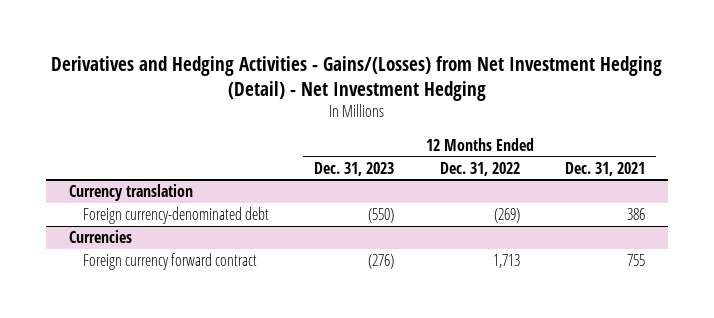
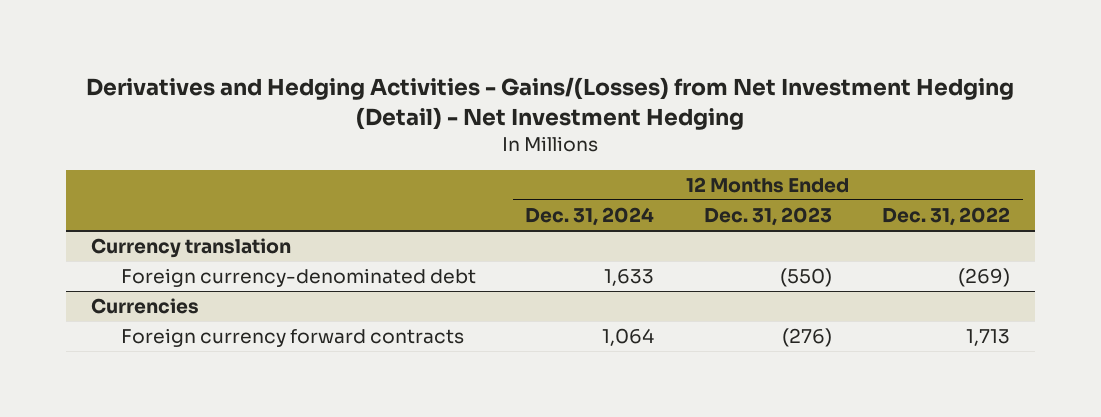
- | 12 Months Ended Dec. 31, 2023 | 12 Months Ended Dec. 31, 2022 | 12 Months Ended Dec. 31, 2021
+ | 12 Months Ended Dec. 31, 2024 | 12 Months Ended Dec. 31, 2023 | 12 Months Ended Dec. 31, 2022
@ Currencies
- Foreign currency forward contract | (276) | 1,713 | 755
+ Foreign currency forward contracts | 1,064 | (276) | 1,713

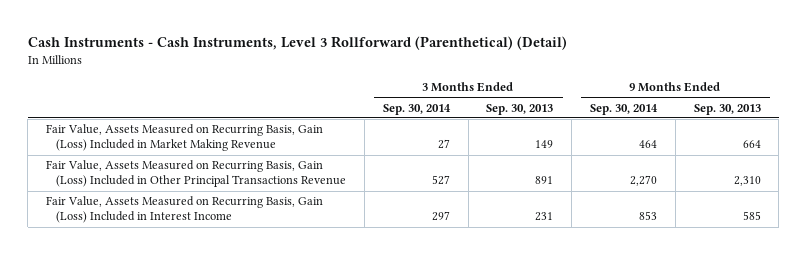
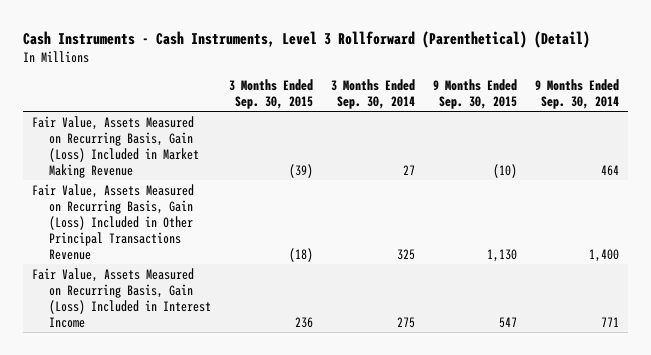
- | 3 Months Ended Sep. 30, 2014 | 3 Months Ended Sep. 30, 2013 | 9 Months Ended Sep. 30, 2014 | 9 Months Ended Sep. 30, 2013
+ | 3 Months Ended Sep. 30, 2015 | 3 Months Ended Sep. 30, 2014 | 9 Months Ended Sep. 30, 2015 | 9 Months Ended Sep. 30, 2014
- Fair Value, Assets Measured on Recurring Basis, Gain (Loss) Included in Other Principal Transactions Revenue | 527 | 891 | 2,270 | 2,310
- Fair Value, Assets Measured on Recurring Basis, Gain (Loss) Included in Interest Income | 297 | 231 | 853 | 585
+ Fair Value, Assets Measured on Recurring Basis, Gain (Loss) Included in Other Principal Transactions Revenue | (18) | 325 | 1,130 | 1,400
+ Fair Value, Assets Measured on Recurring Basis, Gain (Loss) Included in Interest Income | 236 | 275 | 547 | 771

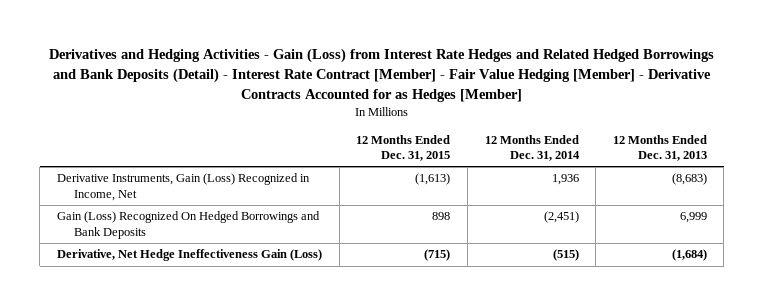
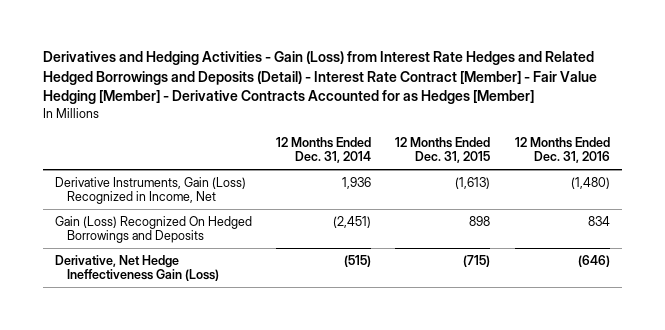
- Derivatives and Hedging Activities - Gain (Loss) from Interest Rate Hedges and Related Hedged Borrowings and Bank Deposits (Detail) - Interest Rate Contract [Member] - Fair Value Hedging [Member] - Derivative Contracts Accounted for as Hedges [Member]
+ Derivatives and Hedging Activities - Gain (Loss) from Interest Rate Hedges and Related Hedged Borrowings and Deposits (Detail) - Interest Rate Contract [Member] - Fair Value Hedging [Member] - Derivative Contracts Accounted for as Hedges [Member]
- | 12 Months Ended Dec. 31, 2015 | 12 Months Ended Dec. 31, 2014 | 12 Months Ended Dec. 31, 2013
+ | 12 Months Ended Dec. 31, 2014 | 12 Months Ended Dec. 31, 2015 | 12 Months Ended Dec. 31, 2016
- Gain (Loss) Recognized On Hedged Borrowings and Bank Deposits | 898 | (2,451) | 6,999
+ Gain (Loss) Recognized On Hedged Borrowings and Deposits | (2,451) | 898 | 834

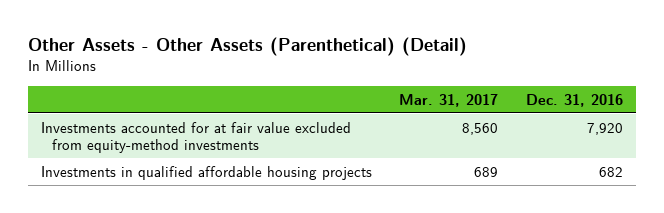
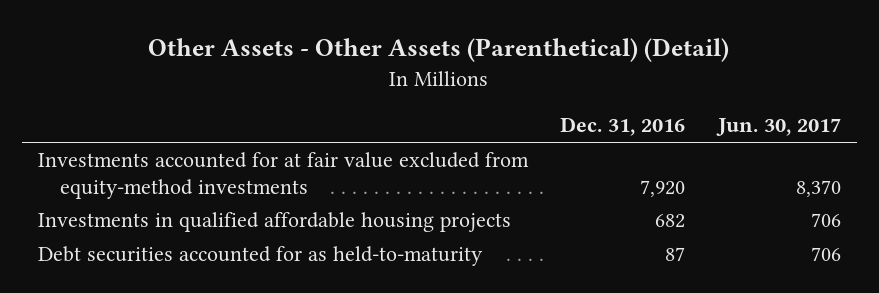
- | Mar. 31, 2017 | Dec. 31, 2016
+ | Dec. 31, 2016 | Jun. 30, 2017
+ Debt securities accounted for as held-to-maturity | 87 | 706

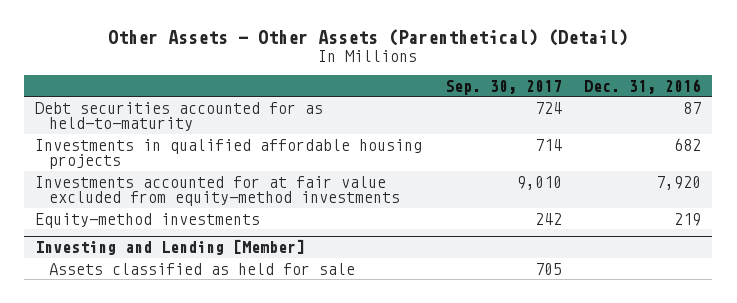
- | Dec. 31, 2016 | Jun. 30, 2017
+ | Sep. 30, 2017 | Dec. 31, 2016
moved down: Investments in qualified affordable housing projects | 714 | 682
moved down: Investments accounted for at fair value excluded from equity-method investments | 9,010 | 7,920
+ Equity-method investments | 242 | 219
+ Investing and Lending [Member]
+ Assets classified as held for sale | 705 |

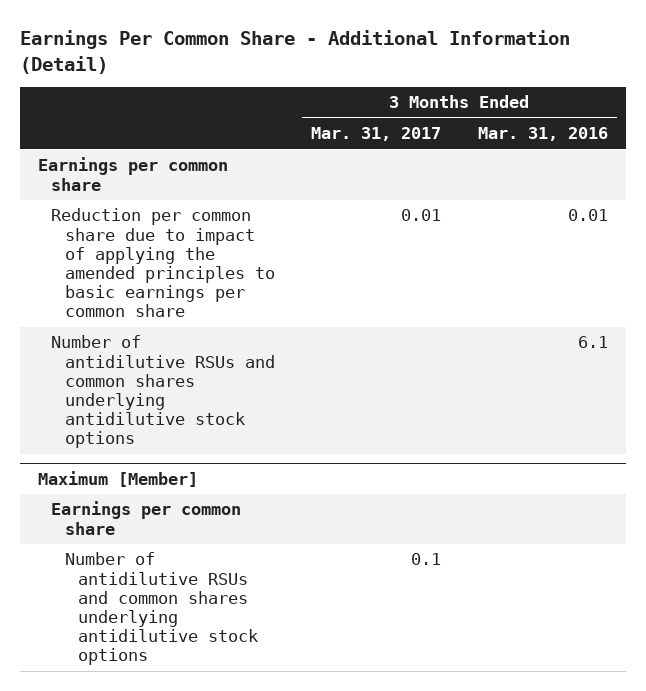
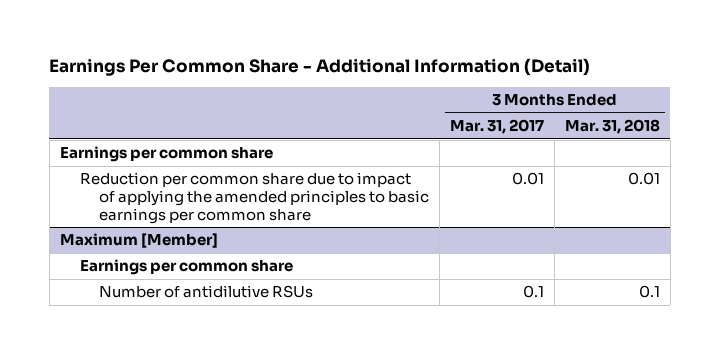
- | 3 Months Ended Mar. 31, 2017 | 3 Months Ended Mar. 31, 2016
+ | 3 Months Ended Mar. 31, 2017 | 3 Months Ended Mar. 31, 2018
- Number of antidilutive RSUs and common shares underlying antidilutive stock options | | 6.1
@ Maximum [Member]
- Number of antidilutive RSUs and common shares underlying antidilutive stock options | 0.1 |
+ Number of antidilutive RSUs | 0.1 | 0.1

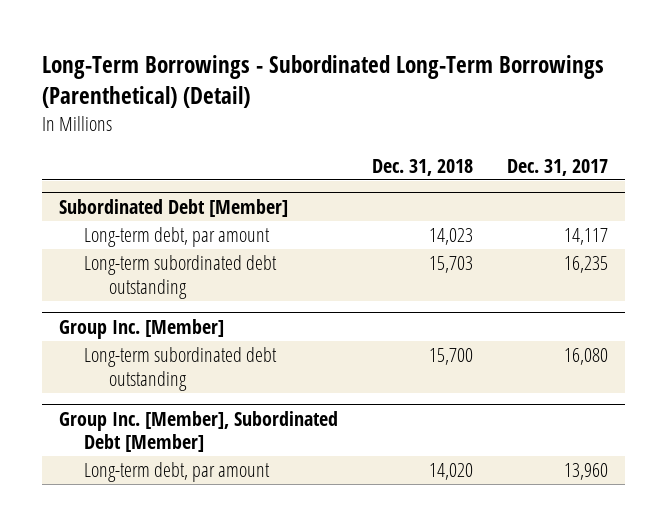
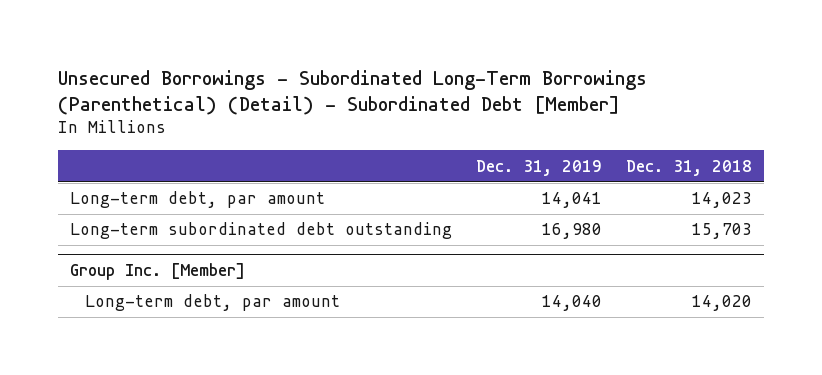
- Long-Term Borrowings - Subordinated Long-Term Borrowings (Parenthetical) (Detail)
+ Unsecured Borrowings - Subordinated Long-Term Borrowings (Parenthetical) (Detail) - Subordinated Debt [Member]
- | Dec. 31, 2018 | Dec. 31, 2017
+ | Dec. 31, 2019 | Dec. 31, 2018
- Subordinated Debt [Member]
@ Group Inc. [Member]
- Long-term subordinated debt outstanding | 15,700 | 16,080
- Group Inc. [Member], Subordinated Debt [Member]

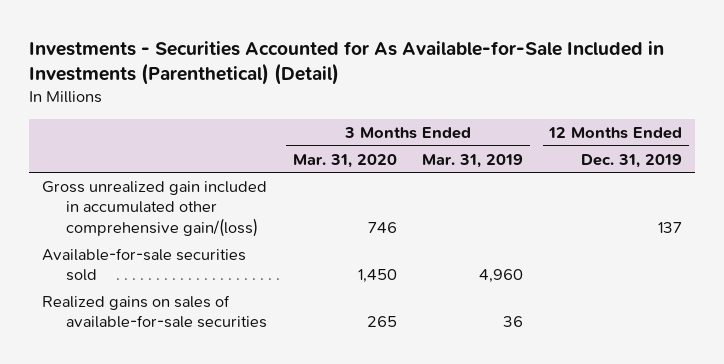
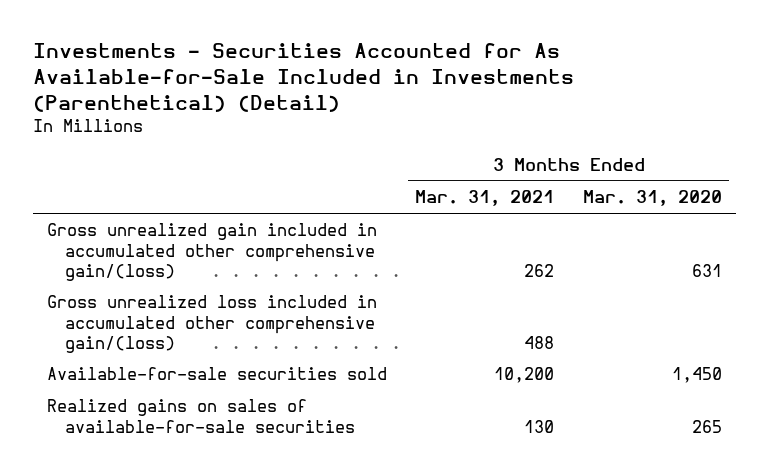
- | 3 Months Ended Mar. 31, 2020 | 3 Months Ended Mar. 31, 2019 | 12 Months Ended Dec. 31, 2019
+ | 3 Months Ended Mar. 31, 2021 | 3 Months Ended Mar. 31, 2020
- Gross unrealized gain included in accumulated other comprehensive gain/(loss) | 746 | | 137
+ Gross unrealized gain included in accumulated other comprehensive gain/(loss) | 262 | 631
+ Gross unrealized loss included in accumulated other comprehensive gain/(loss) | 488 |

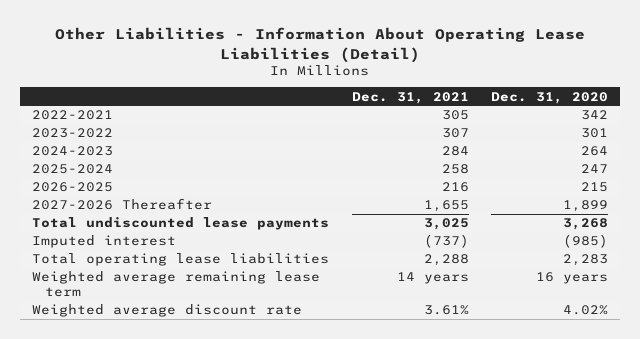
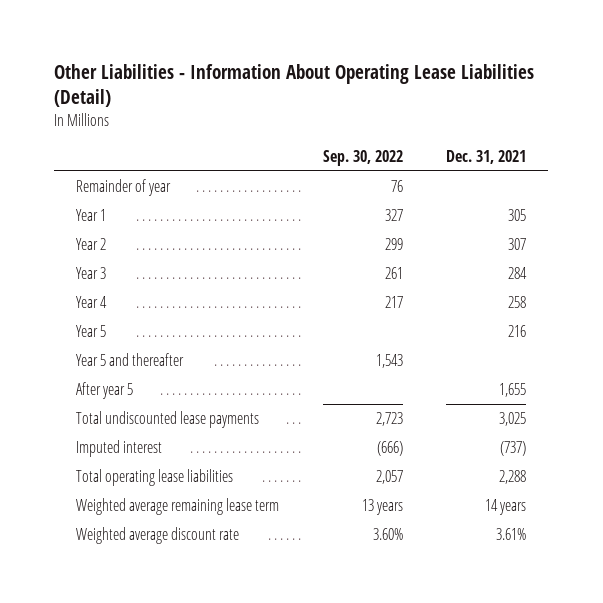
- | Dec. 31, 2021 | Dec. 31, 2020
+ | Sep. 30, 2022 | Dec. 31, 2021
- 2022-2021 | 305 | 342
- 2023-2022 | 307 | 301
- 2024-2023 | 284 | 264
- 2025-2024 | 258 | 247
- 2026-2025 | 216 | 215
- 2027-2026 Thereafter | 1,655 | 1,899
+ Remainder of year | 76 |
+ Year 1 | 327 | 305
+ Year 2 | 299 | 307
+ Year 3 | 261 | 284
+ Year 4 | 217 | 258
+ Year 5 | | 216
+ Year 5 and thereafter | 1,543 |
+ After year 5 | | 1,655

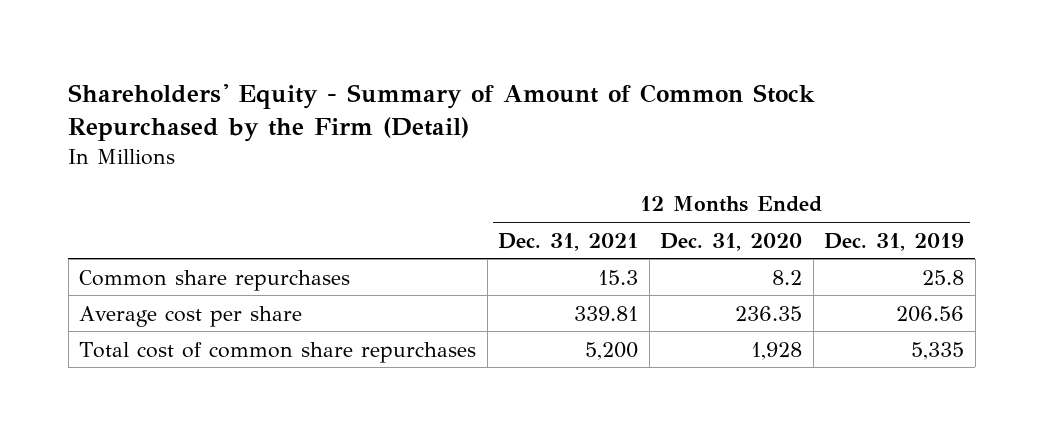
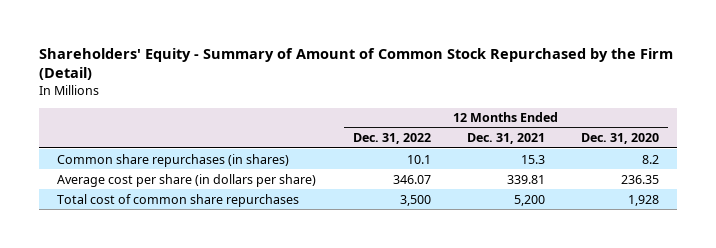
- | 12 Months Ended Dec. 31, 2021 | 12 Months Ended Dec. 31, 2020 | 12 Months Ended Dec. 31, 2019
+ | 12 Months Ended Dec. 31, 2022 | 12 Months Ended Dec. 31, 2021 | 12 Months Ended Dec. 31, 2020
- Common share repurchases | 15.3 | 8.2 | 25.8
- Average cost per share | 339.81 | 236.35 | 206.56
+ Common share repurchases (in shares) | 10.1 | 15.3 | 8.2
+ Average cost per share (in dollars per share) | 346.07 | 339.81 | 236.35

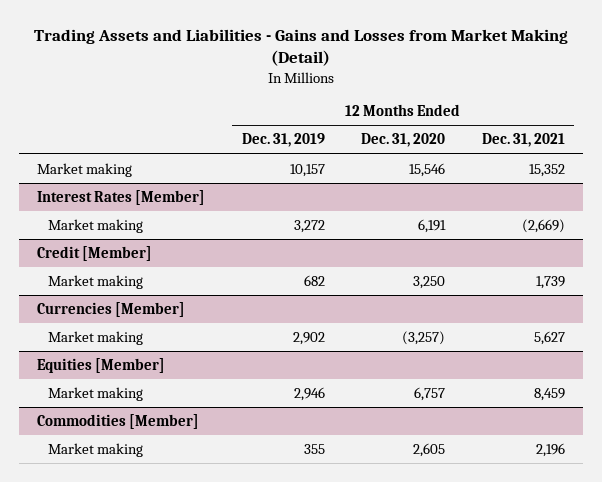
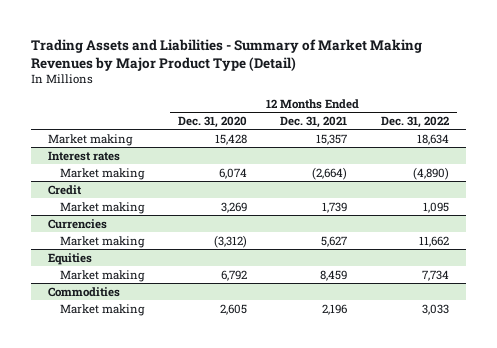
- Trading Assets and Liabilities - Gains and Losses from Market Making (Detail)
+ Trading Assets and Liabilities - Summary of Market Making Revenues by Major Product Type (Detail)
- | 12 Months Ended Dec. 31, 2019 | 12 Months Ended Dec. 31, 2020 | 12 Months Ended Dec. 31, 2021
+ | 12 Months Ended Dec. 31, 2020 | 12 Months Ended Dec. 31, 2021 | 12 Months Ended Dec. 31, 2022
- Market making | 10,157 | 15,546 | 15,352
- Interest Rates [Member]
- Market making | 3,272 | 6,191 | (2,669)
- Credit [Member]
- Market making | 682 | 3,250 | 1,739
- Currencies [Member]
- Market making | 2,902 | (3,257) | 5,627
- Equities [Member]
- Market making | 2,946 | 6,757 | 8,459
- Commodities [Member]
+ Market making | 15,428 | 15,357 | 18,634
+ Interest rates
+ Market making | 6,074 | (2,664) | (4,890)
+ Credit
+ Market making | 3,269 | 1,739 | 1,095
+ Currencies
+ Market making | (3,312) | 5,627 | 11,662
+ Equities
+ Market making | 6,792 | 8,459 | 7,734
+ Commodities

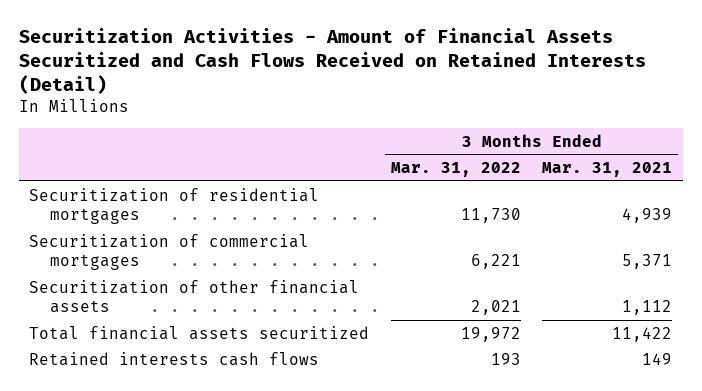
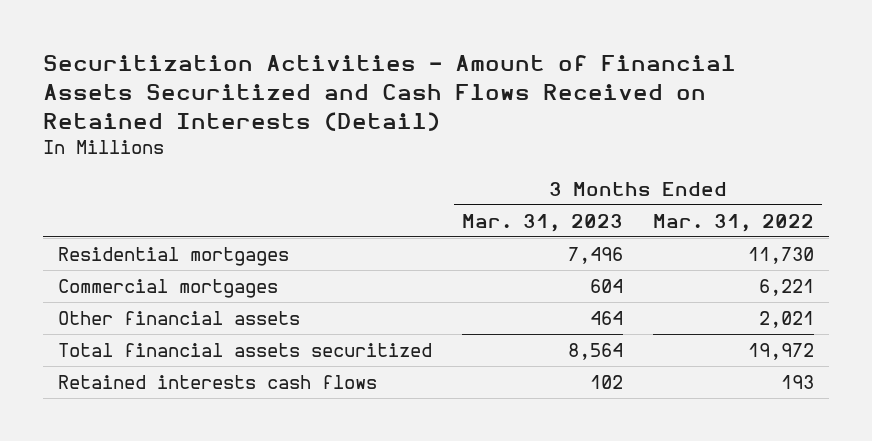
- | 3 Months Ended Mar. 31, 2022 | 3 Months Ended Mar. 31, 2021
+ | 3 Months Ended Mar. 31, 2023 | 3 Months Ended Mar. 31, 2022
- Securitization of residential mortgages | 11,730 | 4,939
- Securitization of commercial mortgages | 6,221 | 5,371
- Securitization of other financial assets | 2,021 | 1,112
+ Residential mortgages | 7,496 | 11,730
+ Commercial mortgages | 604 | 6,221
+ Other financial assets | 464 | 2,021

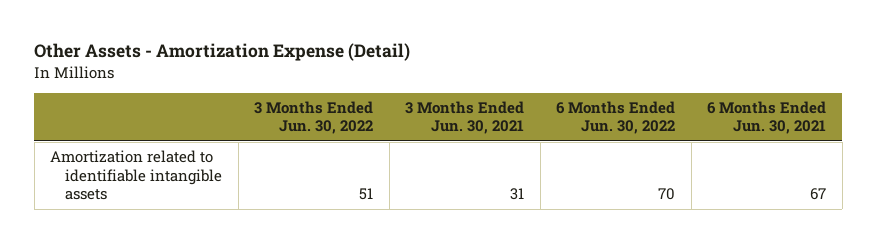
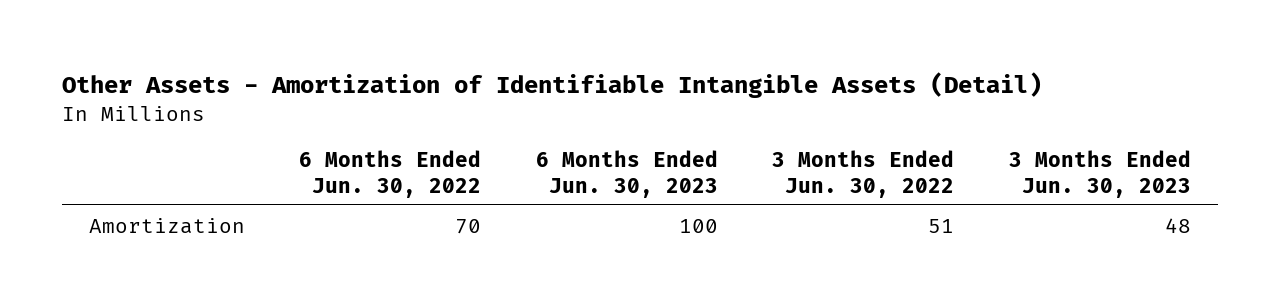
- Other Assets - Amortization Expense (Detail)
+ Other Assets - Amortization of Identifiable Intangible Assets (Detail)
- | 3 Months Ended Jun. 30, 2022 | 3 Months Ended Jun. 30, 2021 | 6 Months Ended Jun. 30, 2022 | 6 Months Ended Jun. 30, 2021
+ | 6 Months Ended Jun. 30, 2022 | 6 Months Ended Jun. 30, 2023 | 3 Months Ended Jun. 30, 2022 | 3 Months Ended Jun. 30, 2023
- Amortization related to identifiable intangible assets | 51 | 31 | 70 | 67
+ Amortization | 70 | 100 | 51 | 48

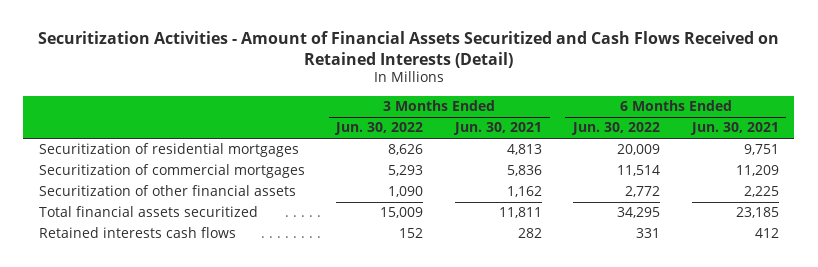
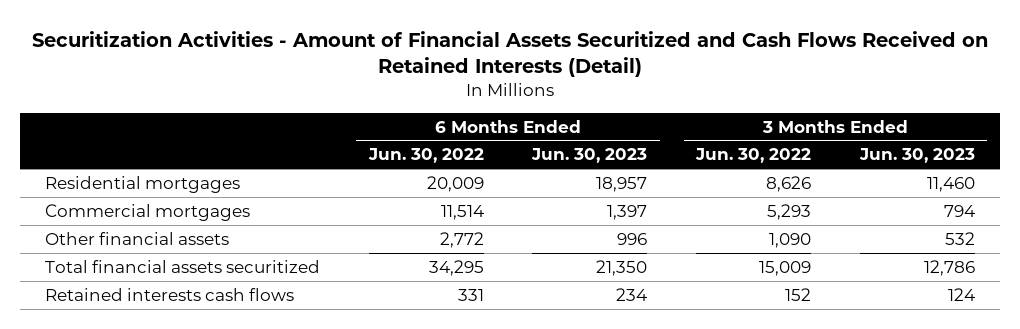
- | 3 Months Ended Jun. 30, 2022 | 3 Months Ended Jun. 30, 2021 | 6 Months Ended Jun. 30, 2022 | 6 Months Ended Jun. 30, 2021
+ | 6 Months Ended Jun. 30, 2022 | 6 Months Ended Jun. 30, 2023 | 3 Months Ended Jun. 30, 2022 | 3 Months Ended Jun. 30, 2023
- Securitization of residential mortgages | 8,626 | 4,813 | 20,009 | 9,751
- Securitization of commercial mortgages | 5,293 | 5,836 | 11,514 | 11,209
- Securitization of other financial assets | 1,090 | 1,162 | 2,772 | 2,225
+ Residential mortgages | 20,009 | 18,957 | 8,626 | 11,460
+ Commercial mortgages | 11,514 | 1,397 | 5,293 | 794
+ Other financial assets | 2,772 | 996 | 1,090 | 532

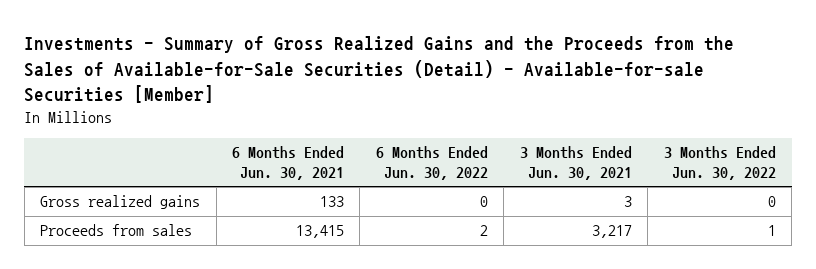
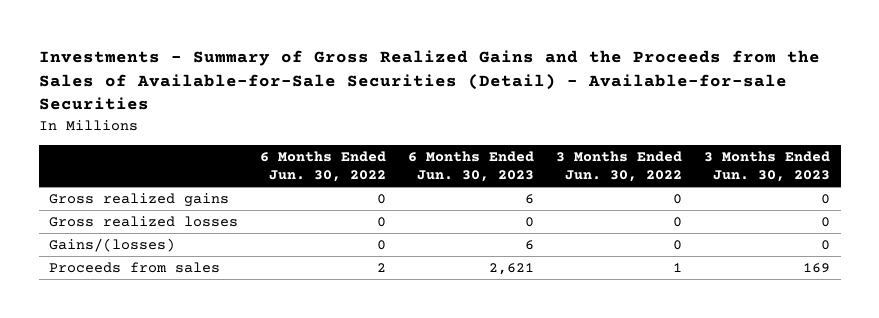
- Investments - Summary of Gross Realized Gains and the Proceeds from the Sales of Available-for-Sale Securities (Detail) - Available-for-sale Securities [Member]
+ Investments - Summary of Gross Realized Gains and the Proceeds from the Sales of Available-for-Sale Securities (Detail) - Available-for-sale Securities
- | 6 Months Ended Jun. 30, 2021 | 6 Months Ended Jun. 30, 2022 | 3 Months Ended Jun. 30, 2021 | 3 Months Ended Jun. 30, 2022
+ | 6 Months Ended Jun. 30, 2022 | 6 Months Ended Jun. 30, 2023 | 3 Months Ended Jun. 30, 2022 | 3 Months Ended Jun. 30, 2023
+ Gross realized losses | 0 | 0 | 0 | 0
+ Gains/(losses) | 0 | 6 | 0 | 0

